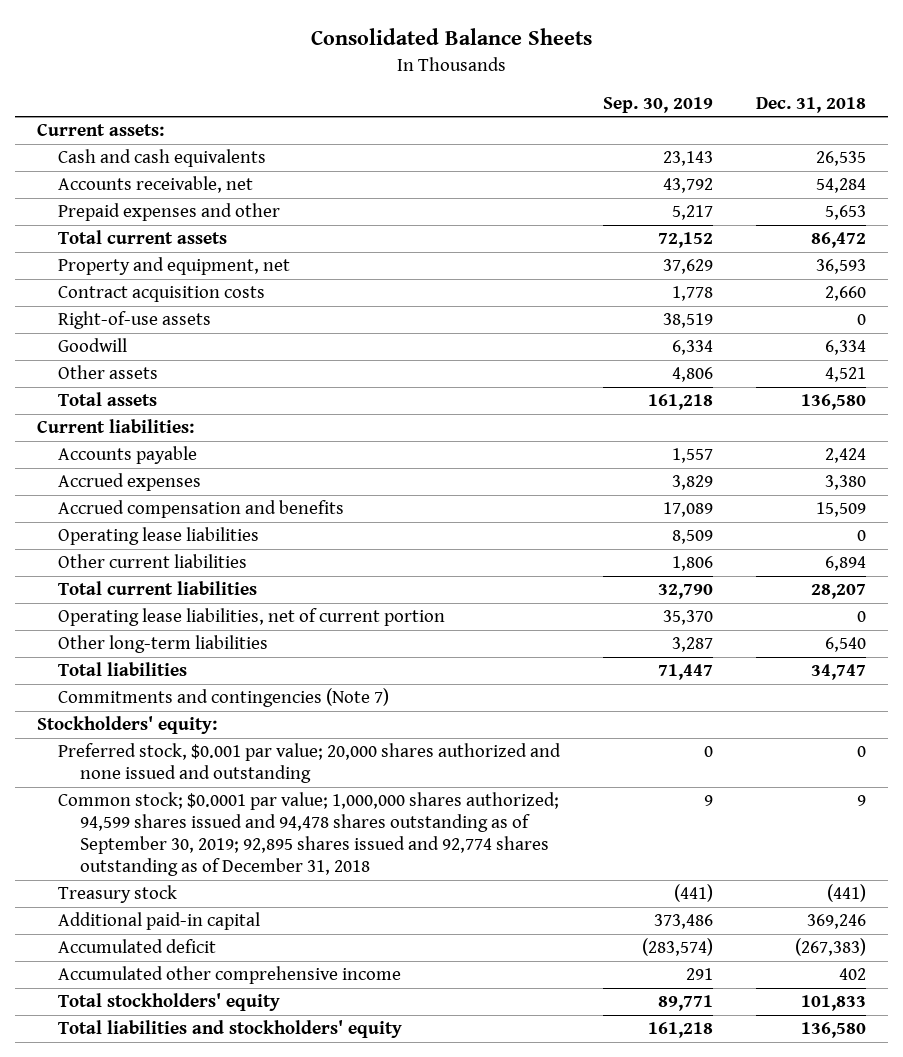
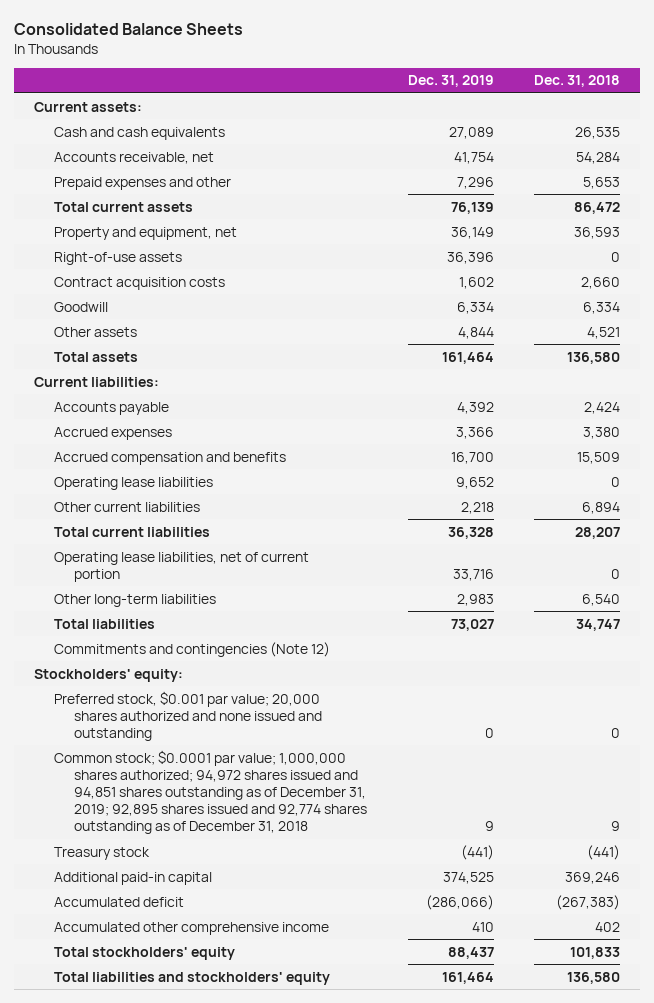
- | Sep. 30, 2019 | Dec. 31, 2018
+ | Dec. 31, 2019 | Dec. 31, 2018
moved down: Contract acquisition costs | 1,602 | 2,660
- Commitments and contingencies (Note 7)
+ Commitments and contingencies (Note 12)
- Common stock; $0.0001 par value; 1,000,000 shares authorized; 94,599 shares issued and 94,478 shares outstanding as of September 30, 2019; 92,895 shares issued and 92,774 shares outstanding as of December 31, 2018 | 9 | 9
+ Common stock; $0.0001 par value; 1,000,000 shares authorized; 94,972 shares issued and 94,851 shares outstanding as of December 31, 2019; 92,895 shares issued and 92,774 shares outstanding as of December 31, 2018 | 9 | 9

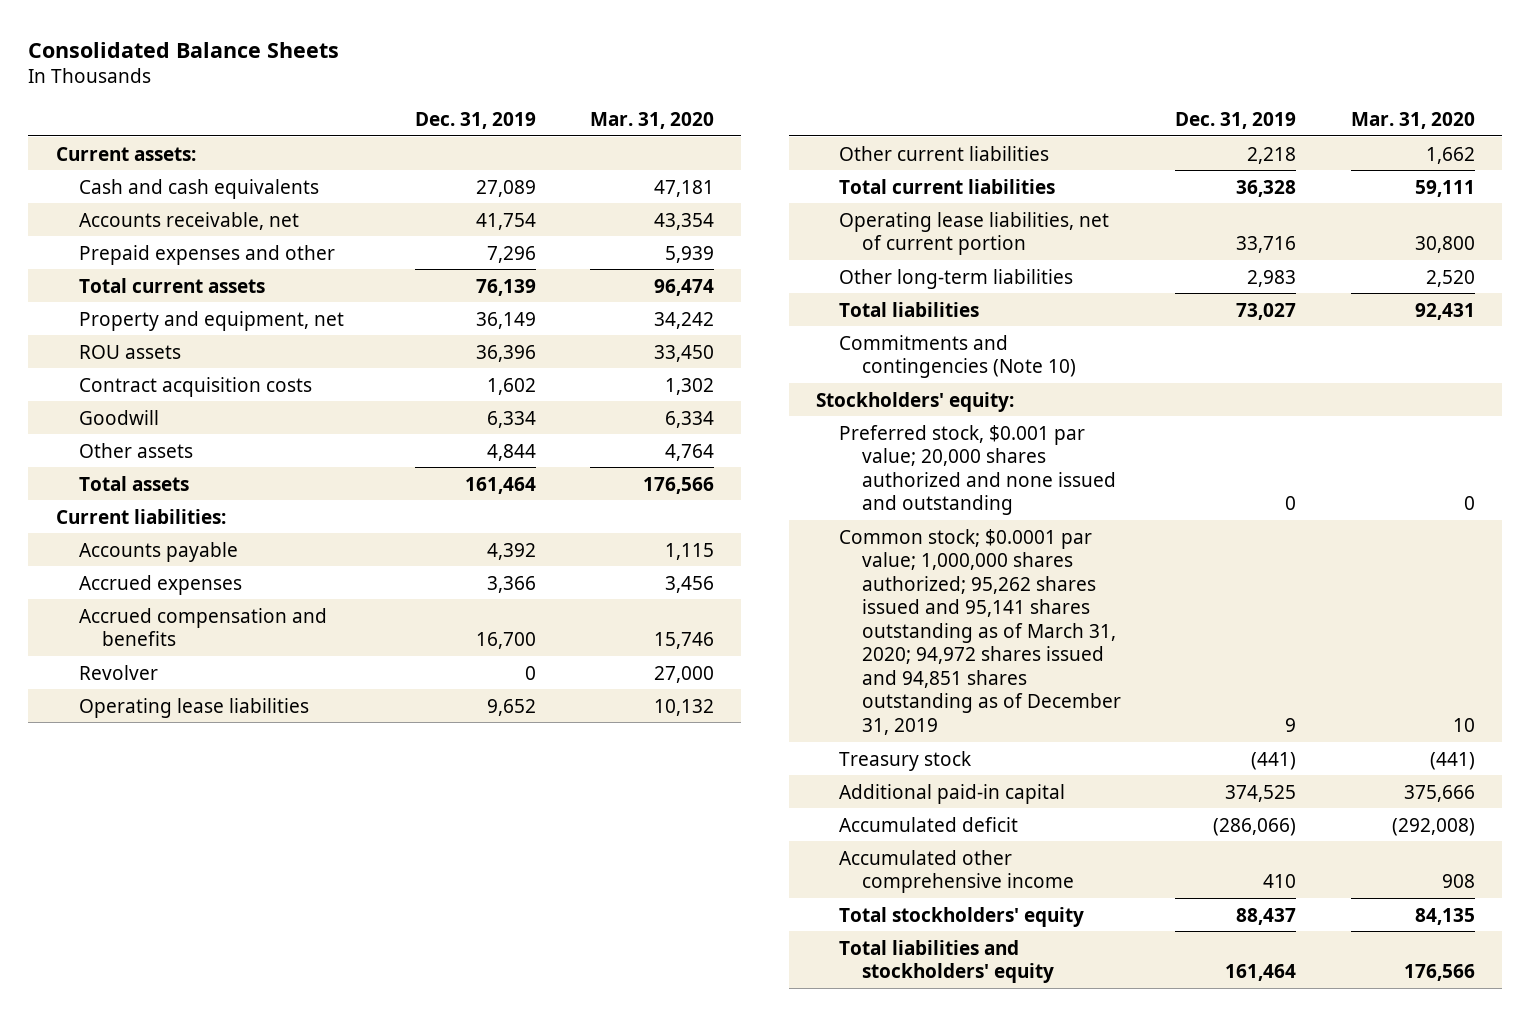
- | Dec. 31, 2019 | Dec. 31, 2018
+ | Dec. 31, 2019 | Mar. 31, 2020
- Right-of-use assets | 36,396 | 0
+ ROU assets | 36,396 | 33,450
+ Revolver | 0 | 27,000
- Commitments and contingencies (Note 12)
+ Commitments and contingencies (Note 10)
- Common stock; $0.0001 par value; 1,000,000 shares authorized; 94,972 shares issued and 94,851 shares outstanding as of December 31, 2019; 92,895 shares issued and 92,774 shares outstanding as of December 31, 2018 | 9 | 9
+ Common stock; $0.0001 par value; 1,000,000 shares authorized; 95,262 shares issued and 95,141 shares outstanding as of March 31, 2020; 94,972 shares issued and 94,851 shares outstanding as of December 31, 2019 | 9 | 10

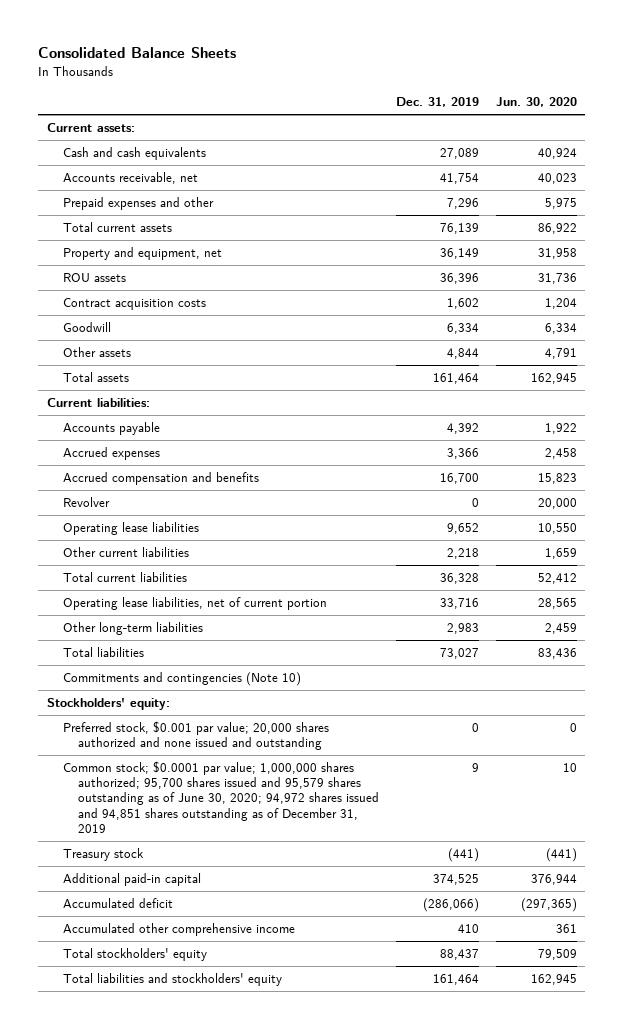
- | Dec. 31, 2019 | Mar. 31, 2020
+ | Dec. 31, 2019 | Jun. 30, 2020
- Common stock; $0.0001 par value; 1,000,000 shares authorized; 95,262 shares issued and 95,141 shares outstanding as of March 31, 2020; 94,972 shares issued and 94,851 shares outstanding as of December 31, 2019 | 9 | 10
+ Common stock; $0.0001 par value; 1,000,000 shares authorized; 95,700 shares issued and 95,579 shares outstanding as of June 30, 2020; 94,972 shares issued and 94,851 shares outstanding as of December 31, 2019 | 9 | 10

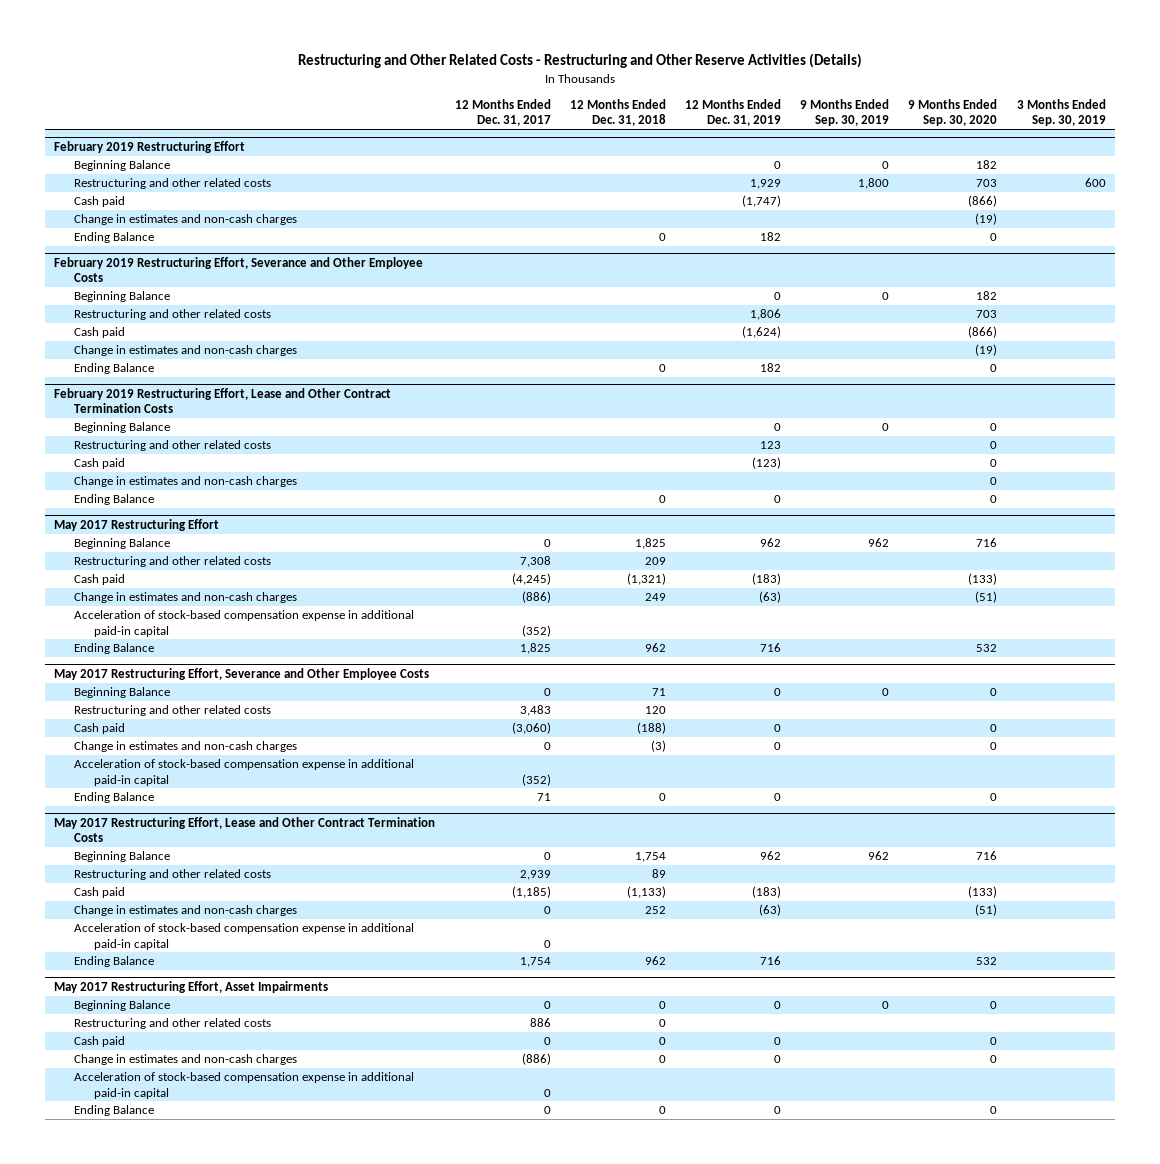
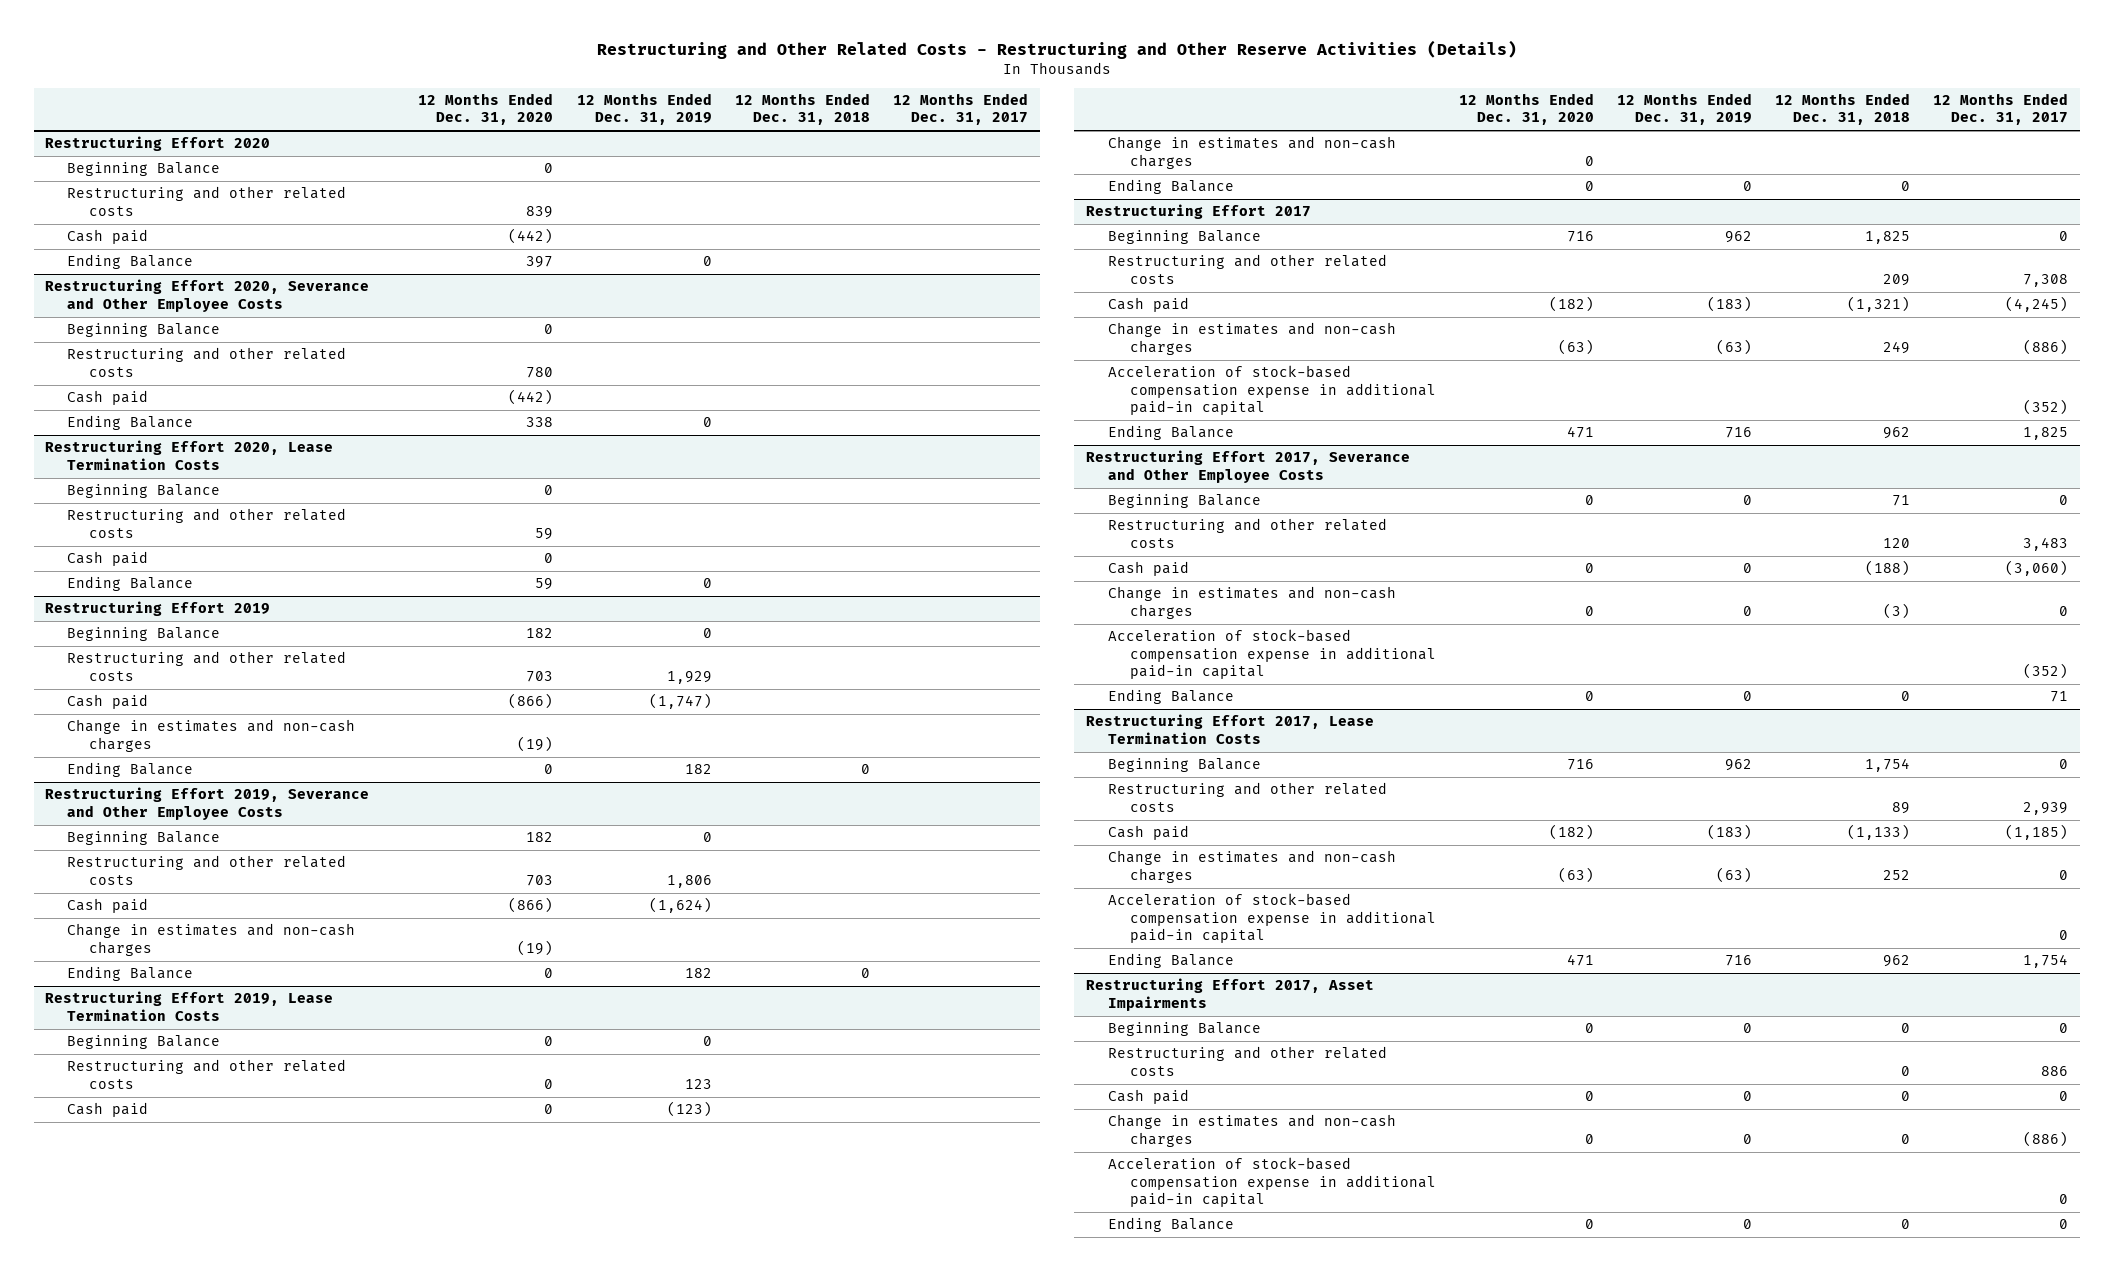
- | 12 Months Ended Dec. 31, 2017 | 12 Months Ended Dec. 31, 2018 | 12 Months Ended Dec. 31, 2019 | 9 Months Ended Sep. 30, 2019 | 9 Months Ended Sep. 30, 2020 | 3 Months Ended Sep. 30, 2019
+ | 12 Months Ended Dec. 31, 2020 | 12 Months Ended Dec. 31, 2019 | 12 Months Ended Dec. 31, 2018 | 12 Months Ended Dec. 31, 2017
- February 2019 Restructuring Effort
+ Restructuring Effort 2020
+ Beginning Balance | 0 | | |
+ Restructuring and other related costs | 839 | | |
+ Cash paid | (442) | | |
+ Ending Balance | 397 | 0 | |
+ Restructuring Effort 2020, Severance and Other Employee Costs
+ Beginning Balance | 0 | | |
+ Restructuring and other related costs | 780 | | |
+ Cash paid | (442) | | |
+ Ending Balance | 338 | 0 | |
+ Restructuring Effort 2020, Lease Termination Costs
+ Beginning Balance | 0 | | |
+ Restructuring and other related costs | 59 | | |
+ Cash paid | 0 | | |
+ Ending Balance | 59 | 0 | |
+ Restructuring Effort 2019
- February 2019 Restructuring Effort, Severance and Other Employee Costs
+ Restructuring Effort 2019, Severance and Other Employee Costs
- February 2019 Restructuring Effort, Lease and Other Contract Termination Costs
+ Restructuring Effort 2019, Lease Termination Costs
- May 2017 Restructuring Effort
+ Restructuring Effort 2017
- May 2017 Restructuring Effort, Severance and Other Employee Costs
+ Restructuring Effort 2017, Severance and Other Employee Costs
- May 2017 Restructuring Effort, Lease and Other Contract Termination Costs
+ Restructuring Effort 2017, Lease Termination Costs
- May 2017 Restructuring Effort, Asset Impairments
+ Restructuring Effort 2017, Asset Impairments

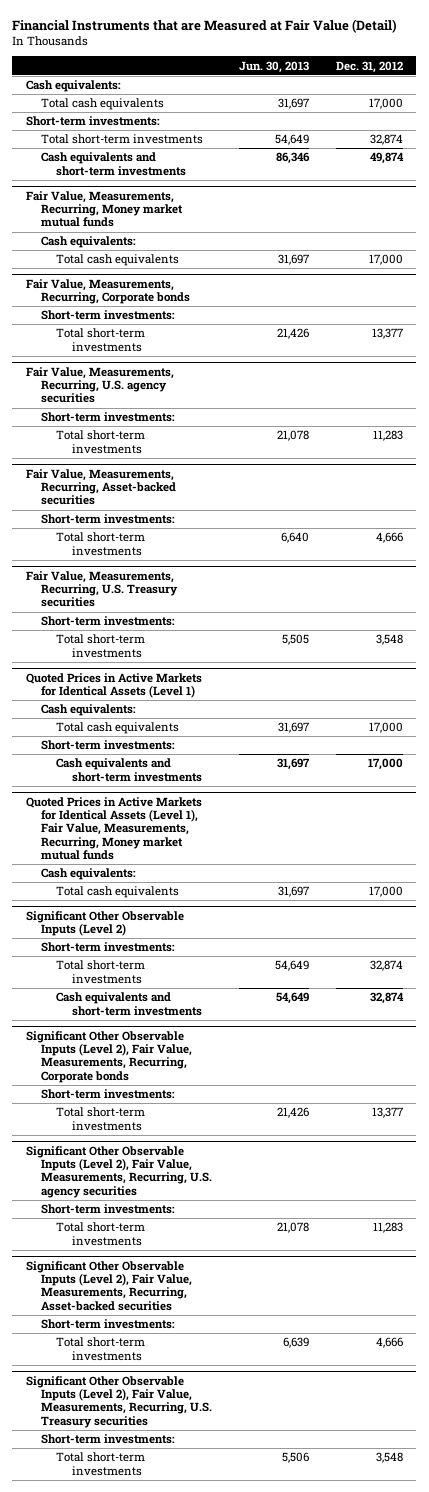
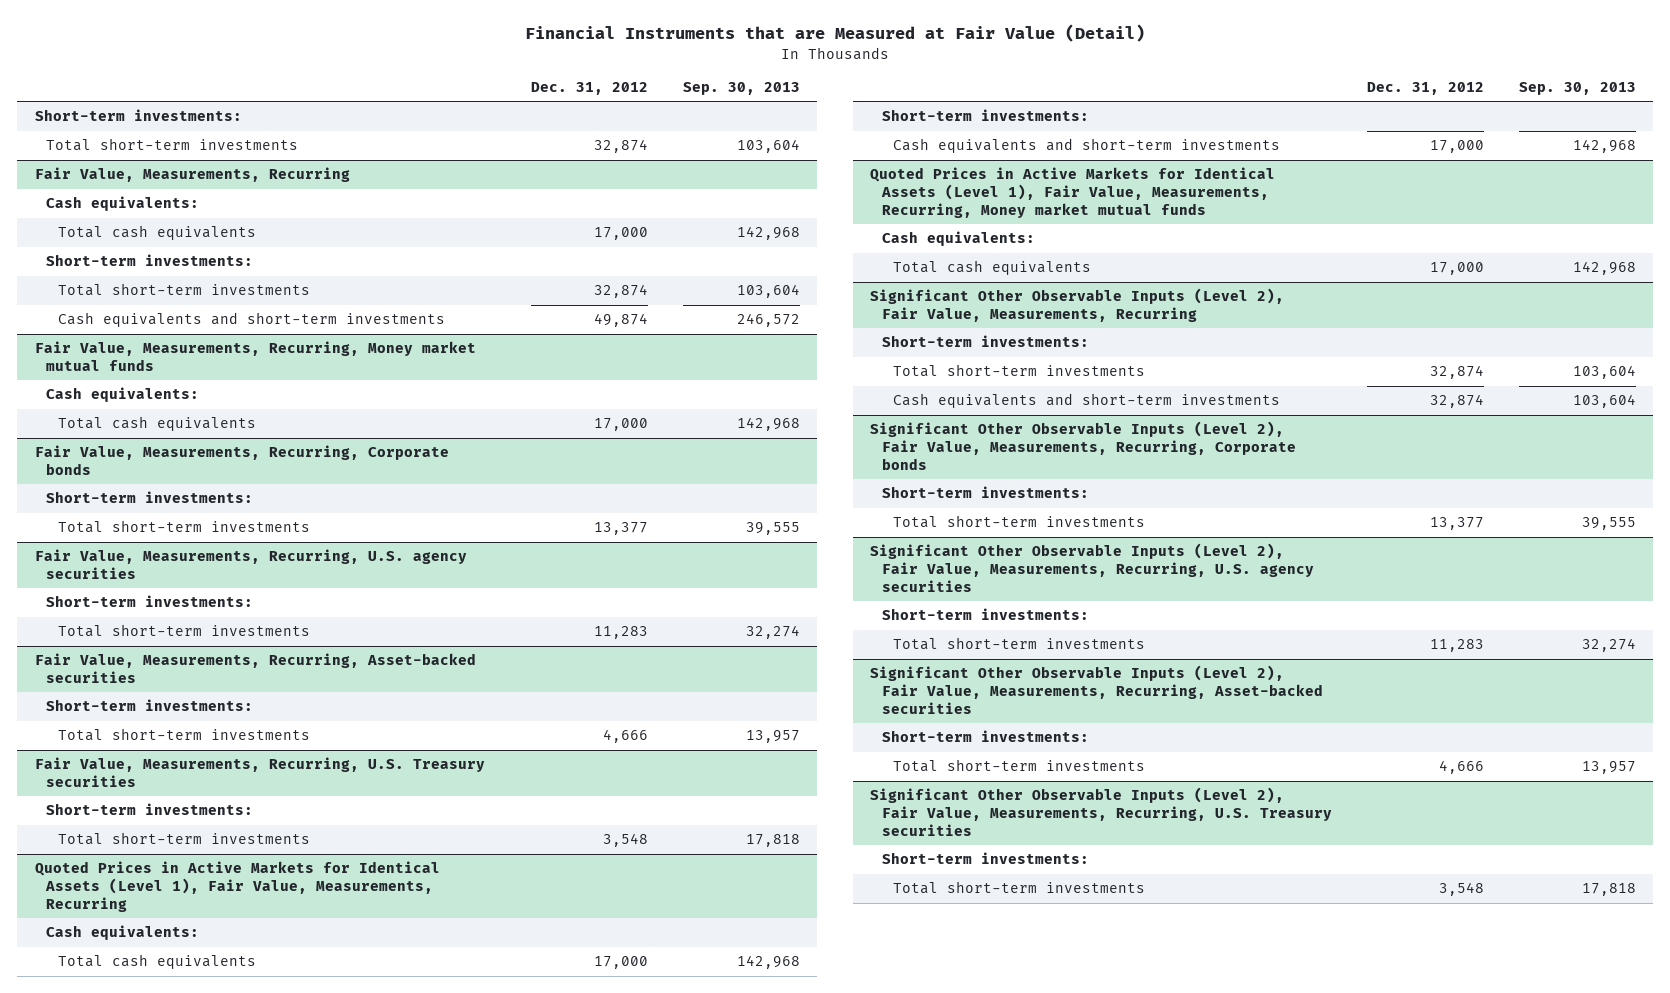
- | Jun. 30, 2013 | Dec. 31, 2012
+ | Dec. 31, 2012 | Sep. 30, 2013
+ Short-term investments:
+ Total short-term investments | 32,874 | 103,604
+ Fair Value, Measurements, Recurring
- Quoted Prices in Active Markets for Identical Assets (Level 1)
+ Quoted Prices in Active Markets for Identical Assets (Level 1), Fair Value, Measurements, Recurring
- Significant Other Observable Inputs (Level 2)
+ Significant Other Observable Inputs (Level 2), Fair Value, Measurements, Recurring

